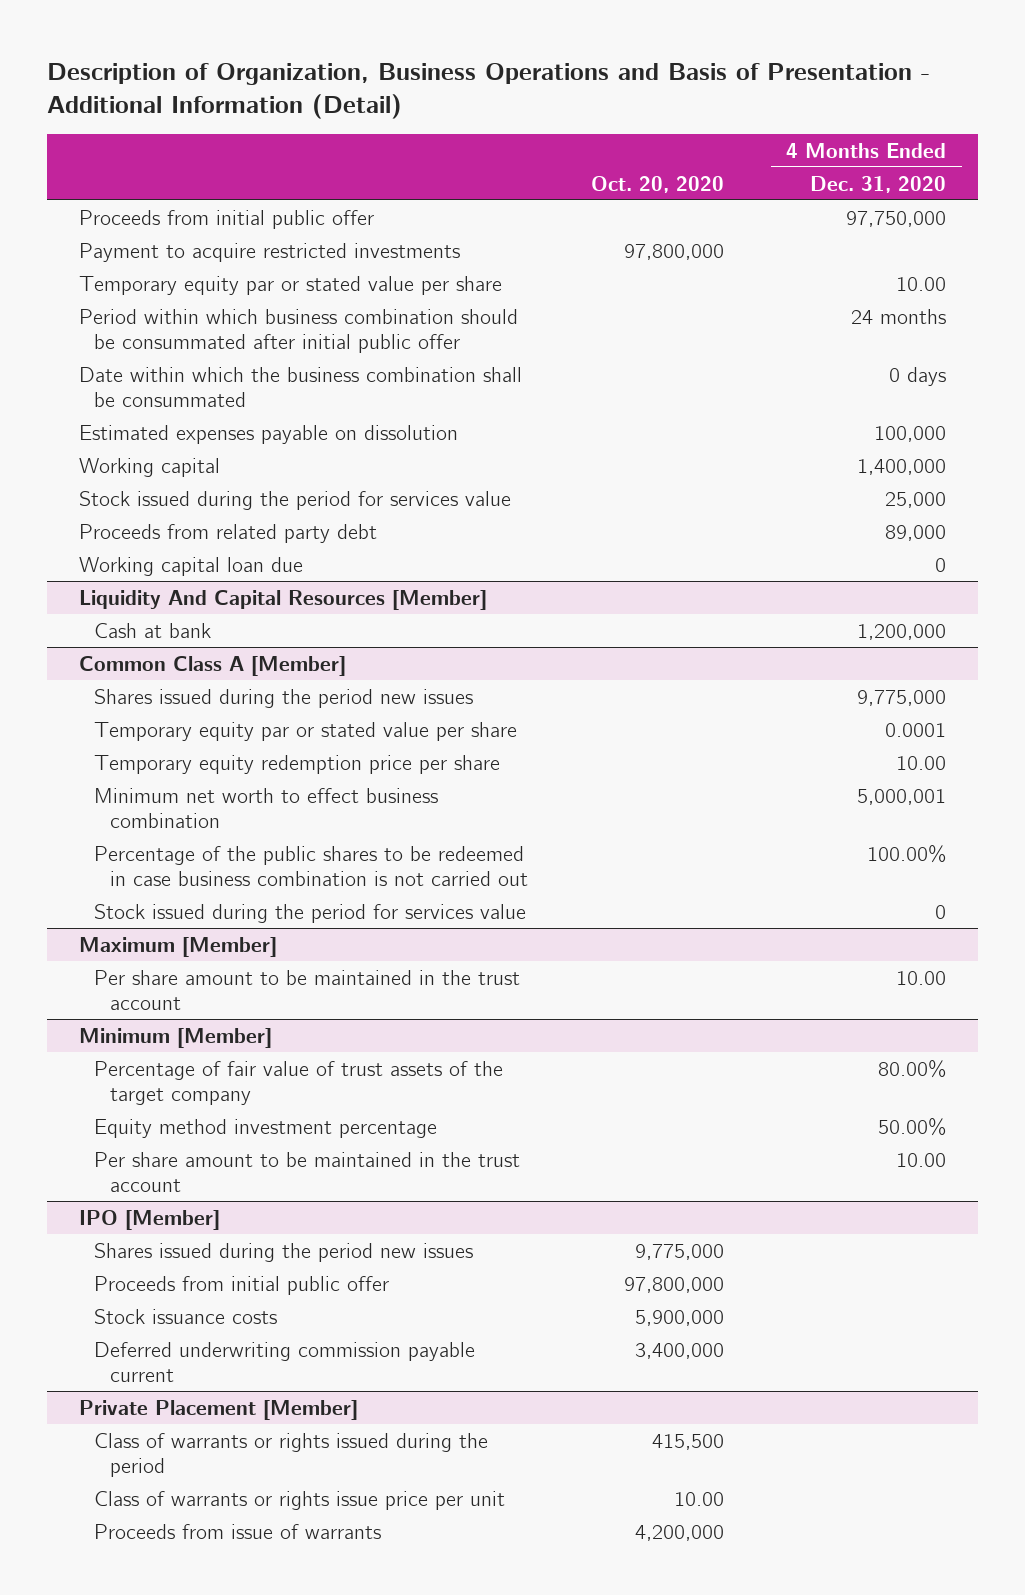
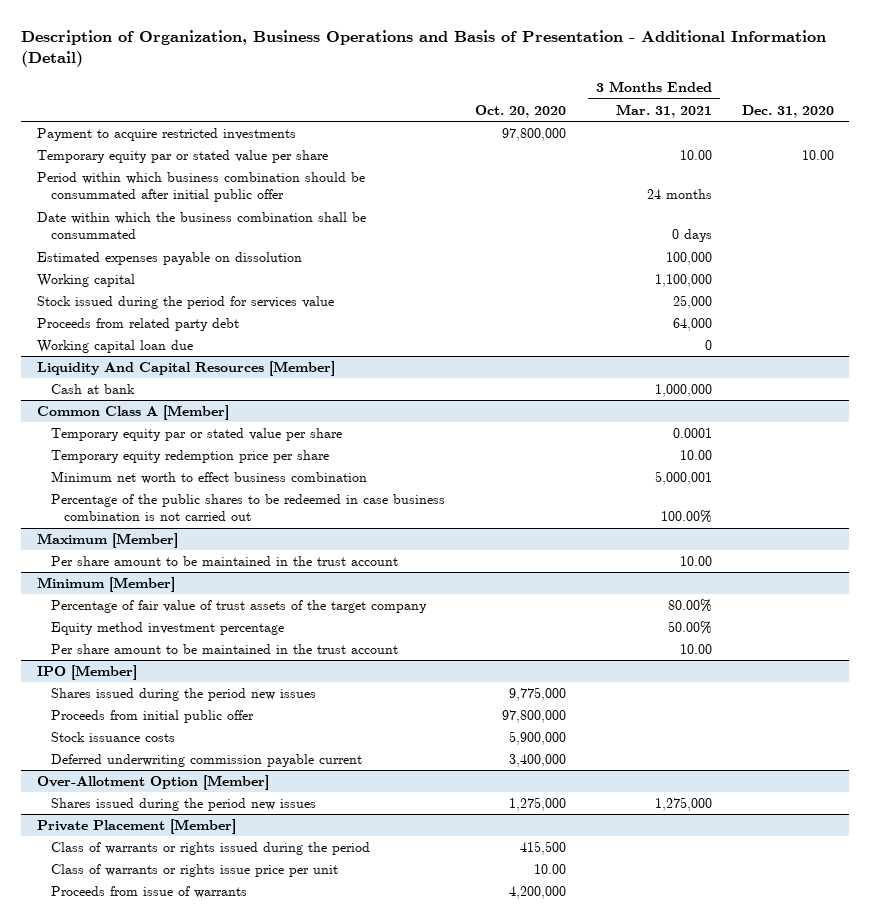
- | Oct. 20, 2020 | 4 Months Ended Dec. 31, 2020
+ | Oct. 20, 2020 | 3 Months Ended Mar. 31, 2021 | Dec. 31, 2020
- Proceeds from initial public offer | | 97,750,000
@ Common Class A [Member]
- Shares issued during the period new issues | | 9,775,000
- Stock issued during the period for services value | | 0
+ Over-Allotment Option [Member]
+ Shares issued during the period new issues | 1,275,000 | 1,275,000 |

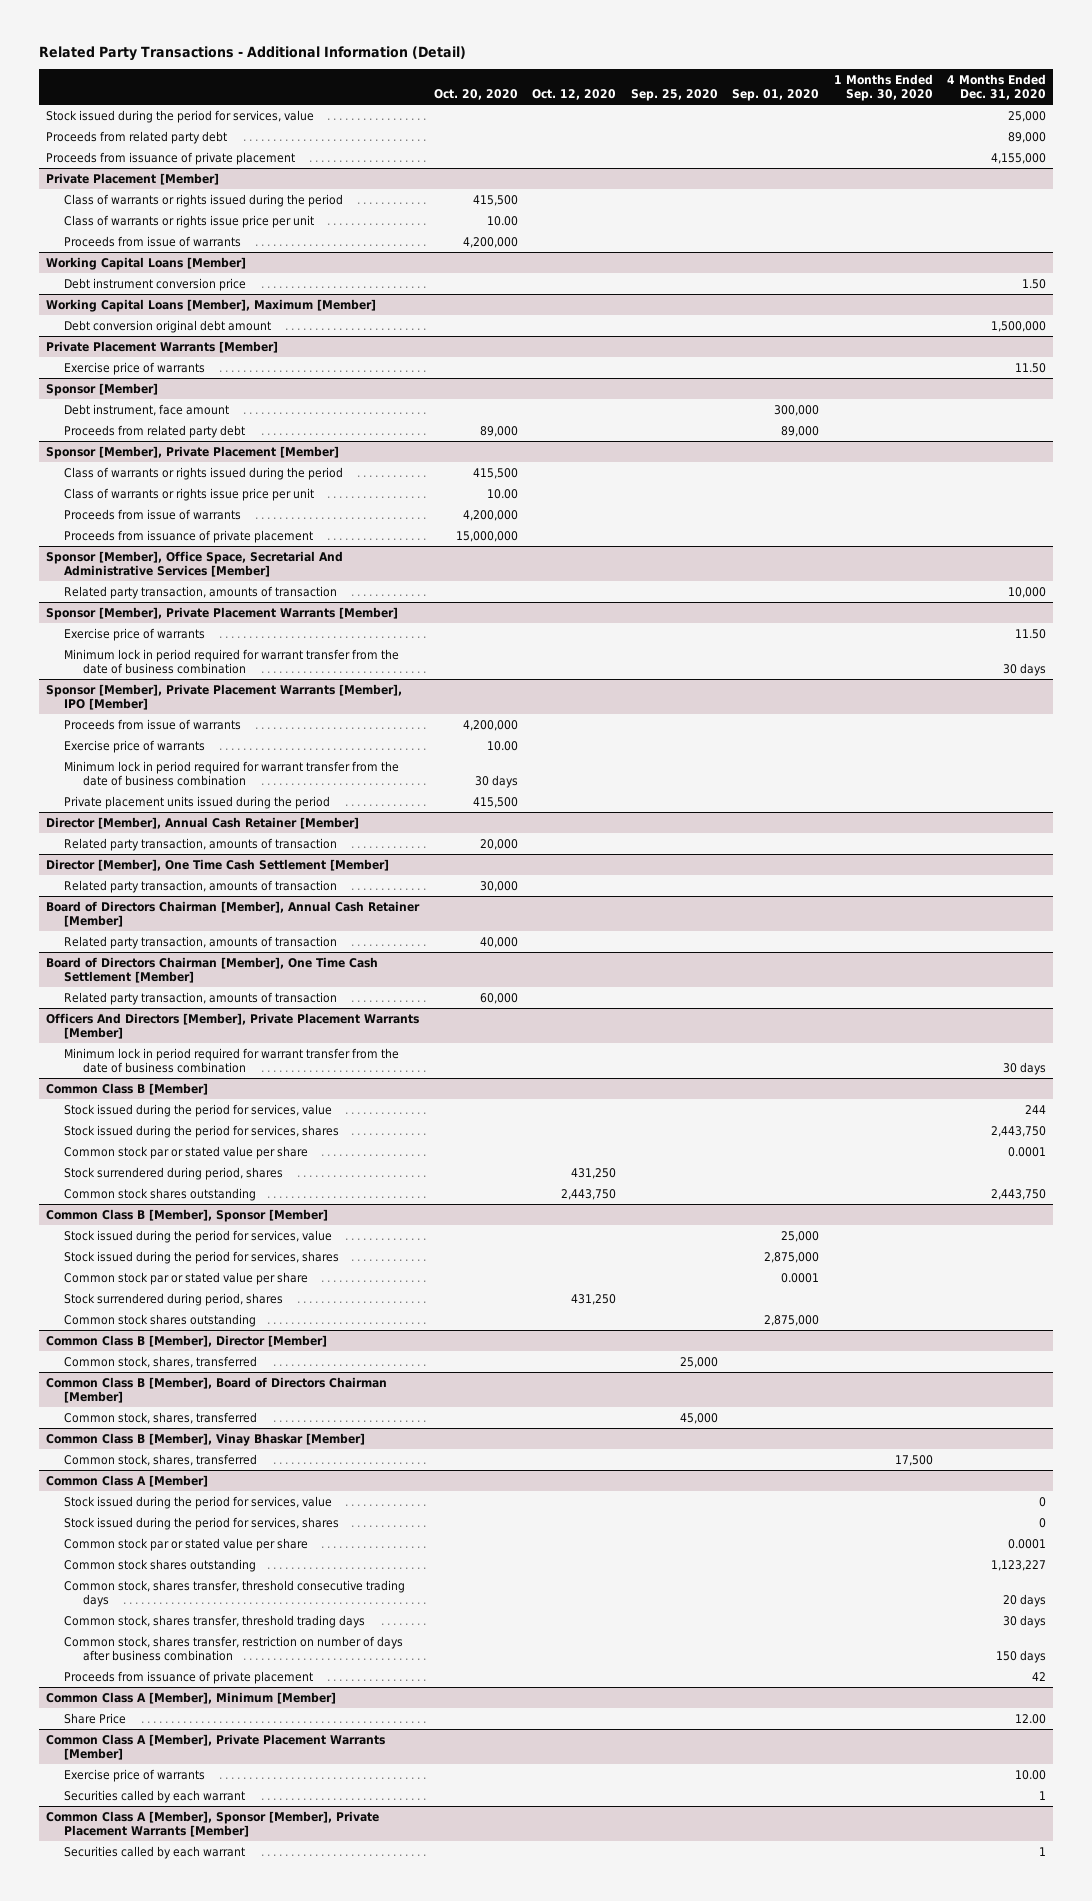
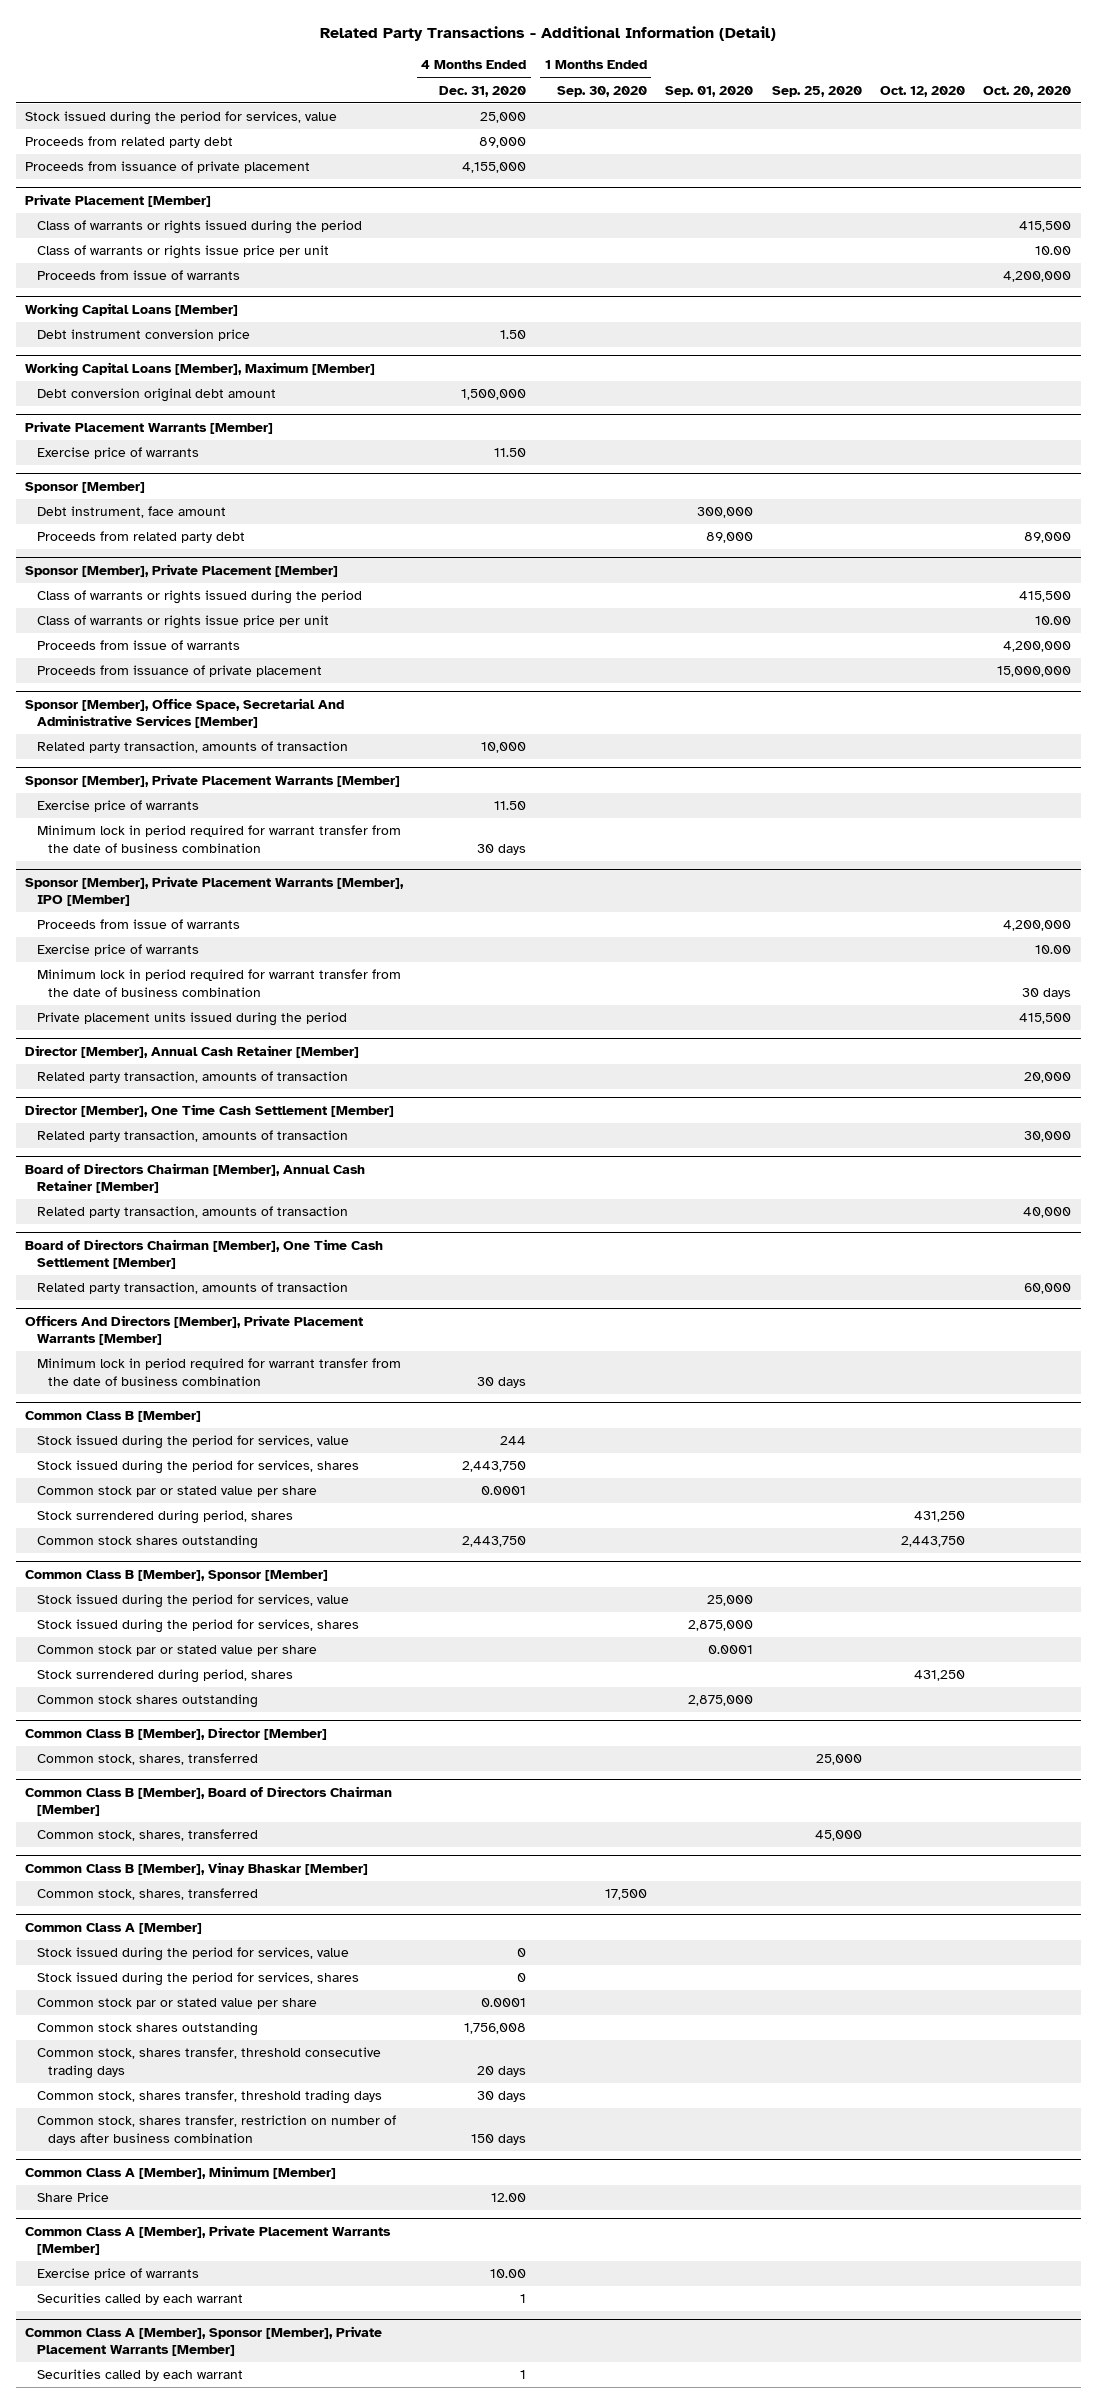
- | Oct. 20, 2020 | Oct. 12, 2020 | Sep. 25, 2020 | Sep. 01, 2020 | 1 Months Ended Sep. 30, 2020 | 4 Months Ended Dec. 31, 2020
+ | 4 Months Ended Dec. 31, 2020 | 1 Months Ended Sep. 30, 2020 | Sep. 01, 2020 | Sep. 25, 2020 | Oct. 12, 2020 | Oct. 20, 2020
@ Common Class A [Member]
- Common stock shares outstanding | | | | | | 1,123,227
+ Common stock shares outstanding | 1,756,008 | | | | |
- Proceeds from issuance of private placement | | | | | | 42

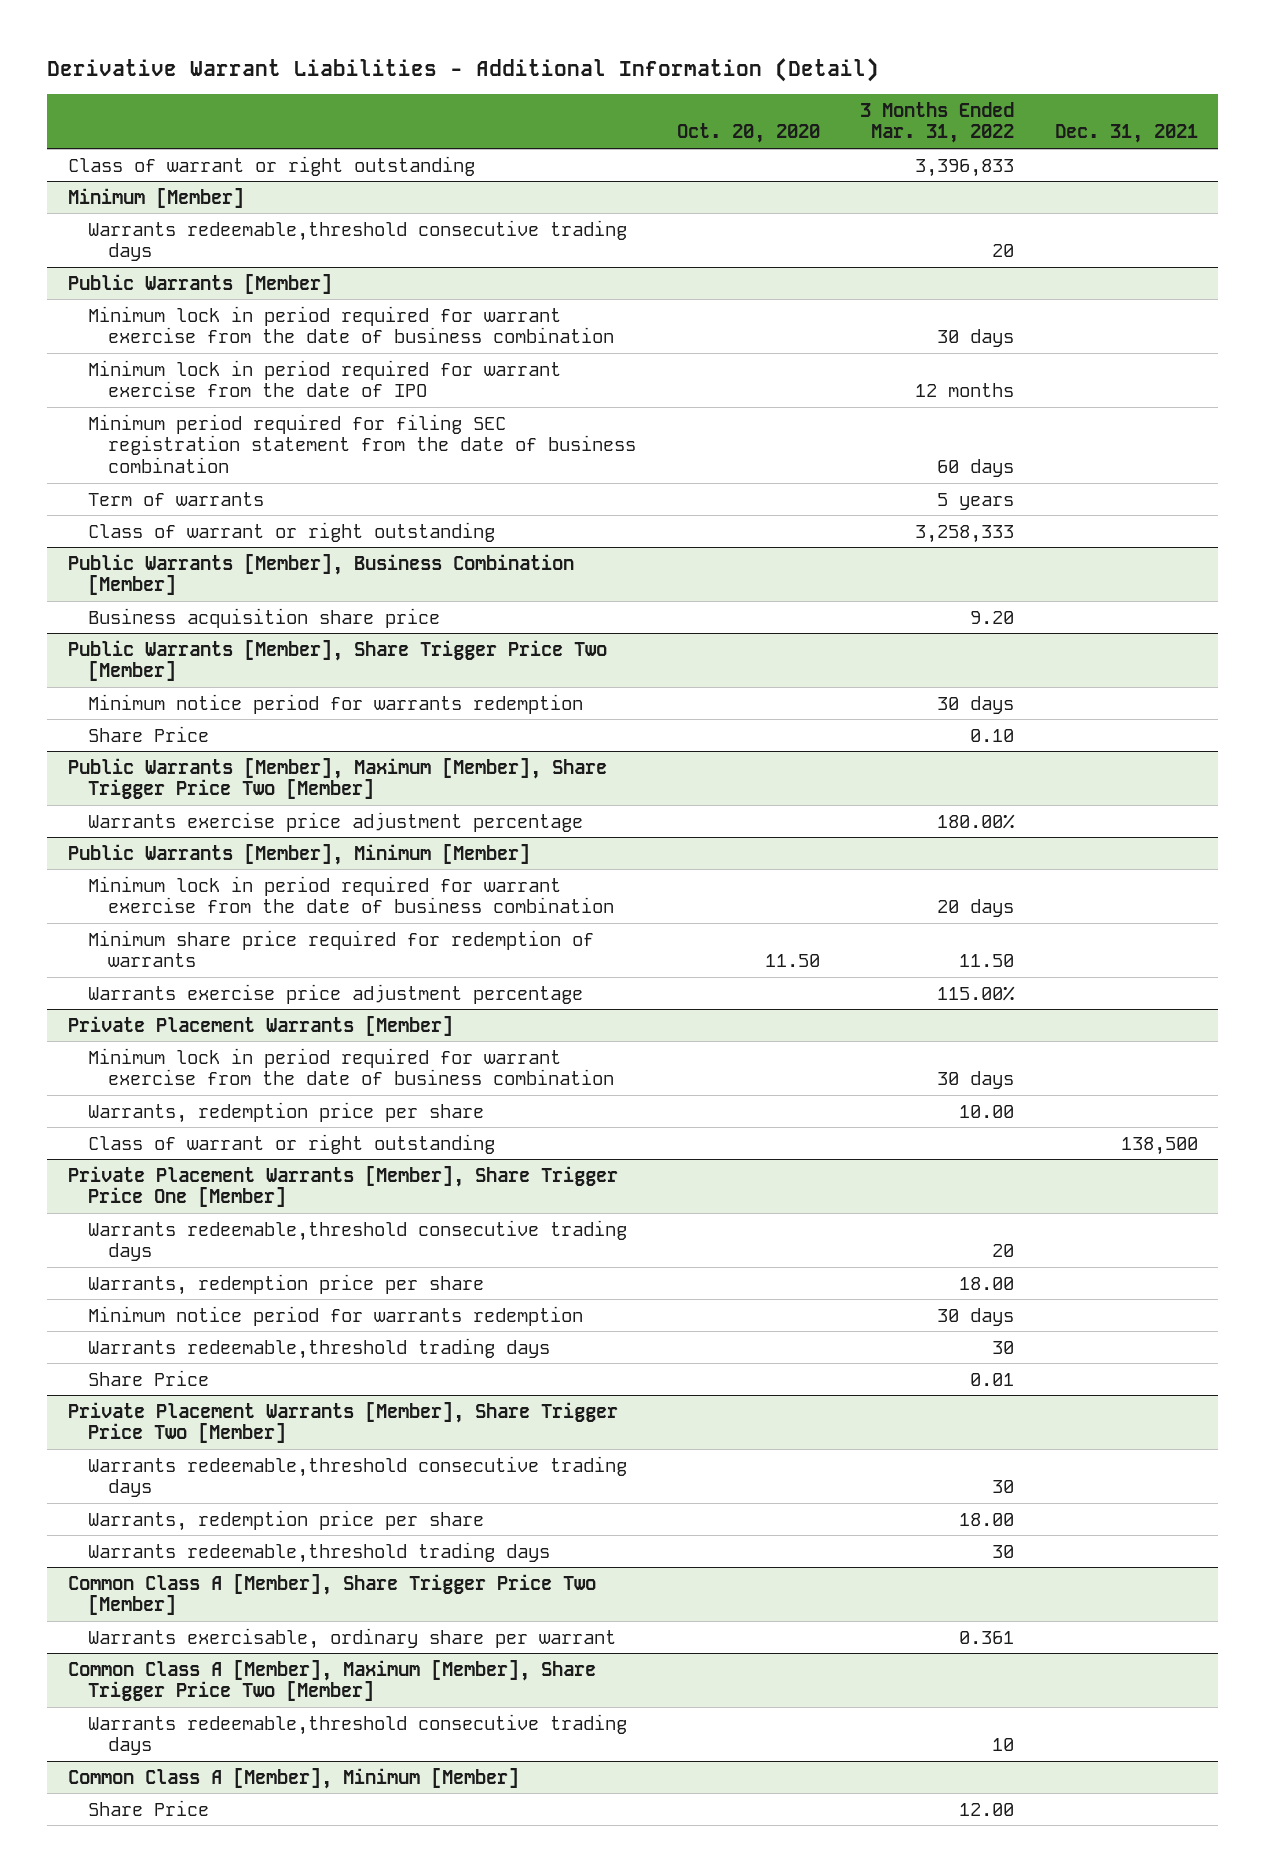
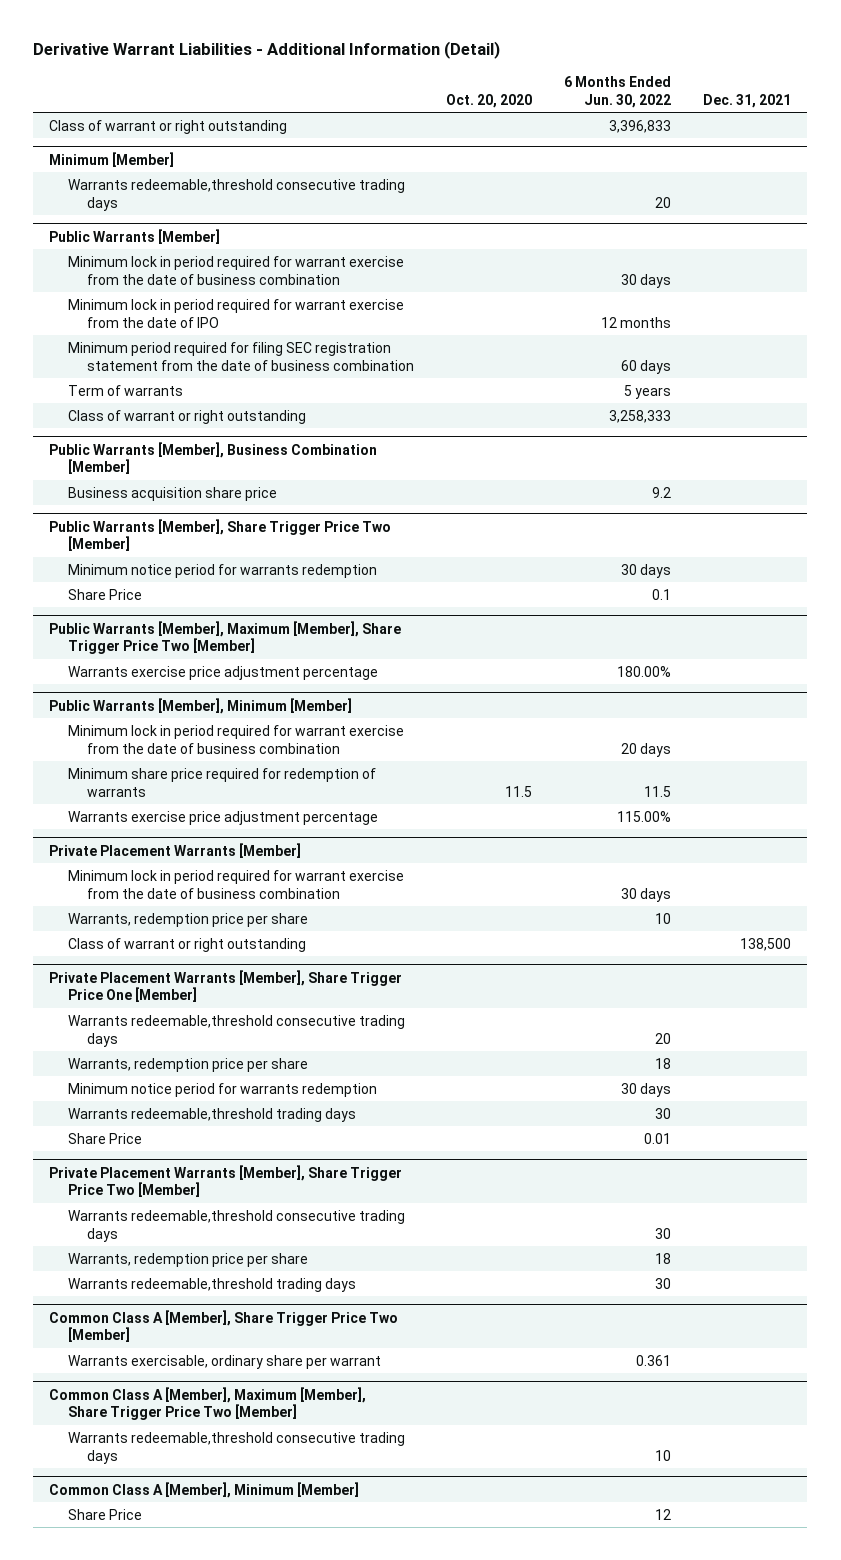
- | Oct. 20, 2020 | 3 Months Ended Mar. 31, 2022 | Dec. 31, 2021
+ | Oct. 20, 2020 | 6 Months Ended Jun. 30, 2022 | Dec. 31, 2021
@ Public Warrants [Member], Minimum [Member]
- Minimum share price required for redemption of warrants | 11.50 | 11.50 |
+ Minimum share price required for redemption of warrants | 11.5 | 11.5 |

